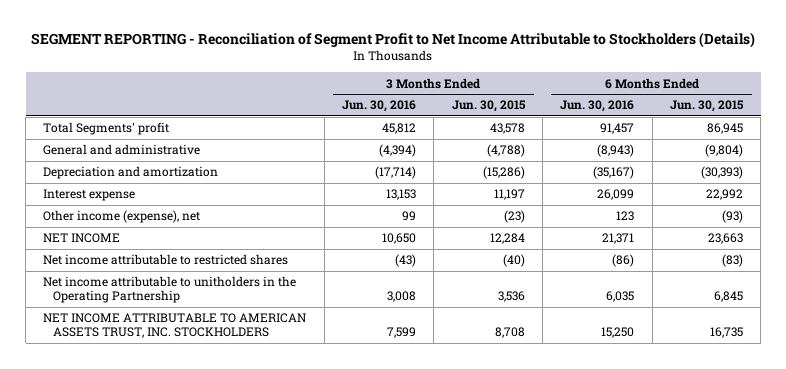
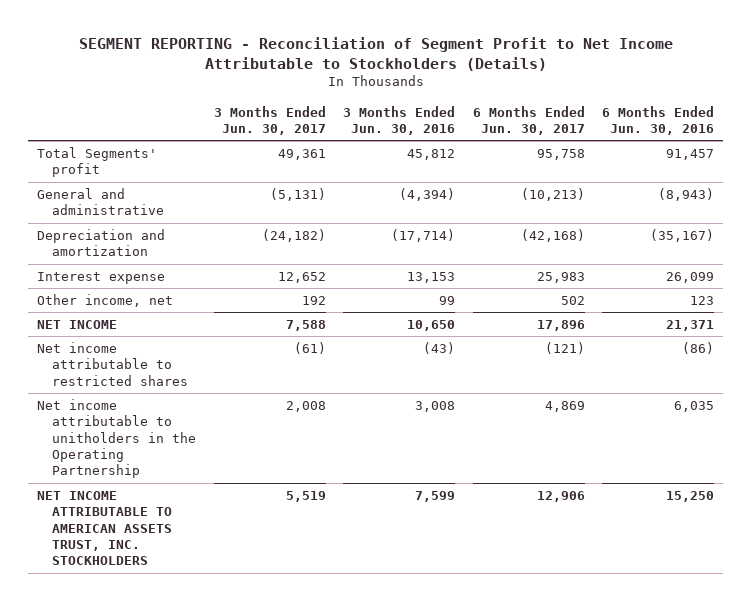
- | 3 Months Ended Jun. 30, 2016 | 3 Months Ended Jun. 30, 2015 | 6 Months Ended Jun. 30, 2016 | 6 Months Ended Jun. 30, 2015
+ | 3 Months Ended Jun. 30, 2017 | 3 Months Ended Jun. 30, 2016 | 6 Months Ended Jun. 30, 2017 | 6 Months Ended Jun. 30, 2016
- Other income (expense), net | 99 | (23) | 123 | (93)
+ Other income, net | 192 | 99 | 502 | 123

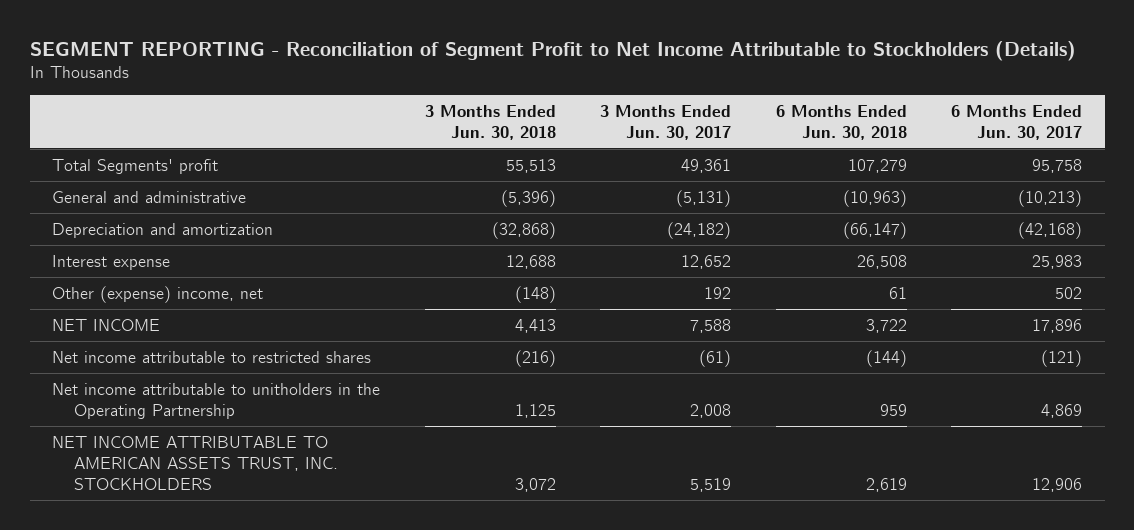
- | 3 Months Ended Jun. 30, 2017 | 3 Months Ended Jun. 30, 2016 | 6 Months Ended Jun. 30, 2017 | 6 Months Ended Jun. 30, 2016
+ | 3 Months Ended Jun. 30, 2018 | 3 Months Ended Jun. 30, 2017 | 6 Months Ended Jun. 30, 2018 | 6 Months Ended Jun. 30, 2017
- Other income, net | 192 | 99 | 502 | 123
+ Other (expense) income, net | (148) | 192 | 61 | 502

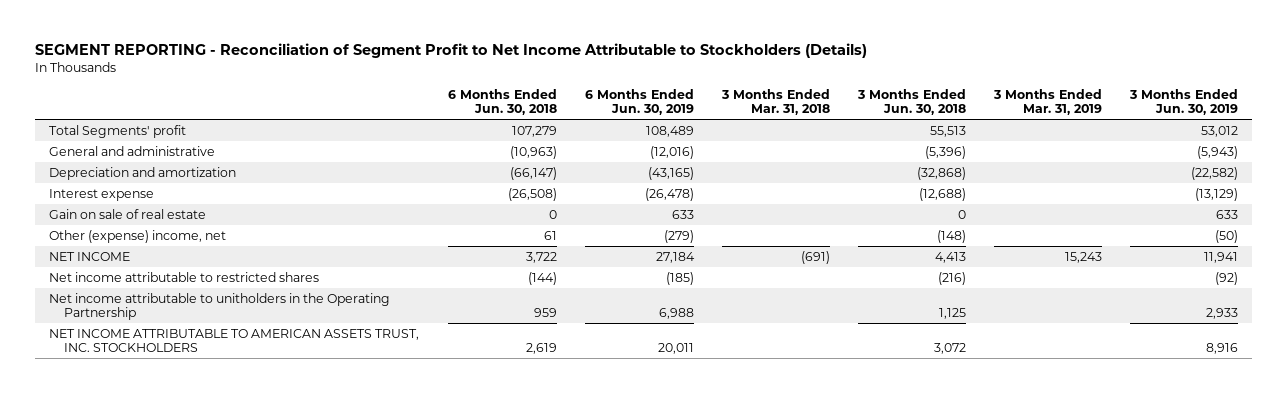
- | 3 Months Ended Jun. 30, 2018 | 3 Months Ended Jun. 30, 2017 | 6 Months Ended Jun. 30, 2018 | 6 Months Ended Jun. 30, 2017
+ | 6 Months Ended Jun. 30, 2018 | 6 Months Ended Jun. 30, 2019 | 3 Months Ended Mar. 31, 2018 | 3 Months Ended Jun. 30, 2018 | 3 Months Ended Mar. 31, 2019 | 3 Months Ended Jun. 30, 2019
- Interest expense | 12,688 | 12,652 | 26,508 | 25,983
+ Interest expense | (26,508) | (26,478) | | (12,688) | | (13,129)
+ Gain on sale of real estate | 0 | 633 | | 0 | | 633

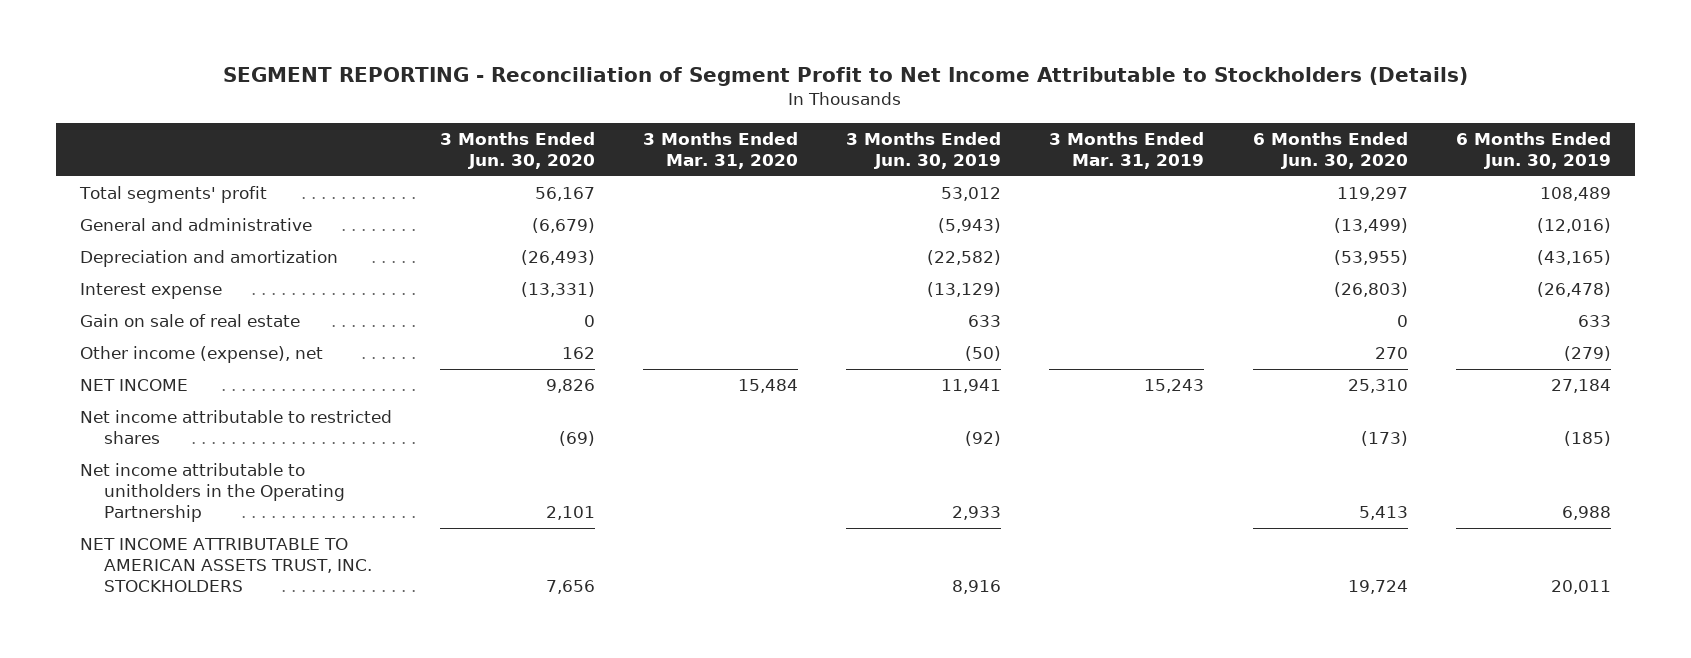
- | 6 Months Ended Jun. 30, 2018 | 6 Months Ended Jun. 30, 2019 | 3 Months Ended Mar. 31, 2018 | 3 Months Ended Jun. 30, 2018 | 3 Months Ended Mar. 31, 2019 | 3 Months Ended Jun. 30, 2019
+ | 3 Months Ended Jun. 30, 2020 | 3 Months Ended Mar. 31, 2020 | 3 Months Ended Jun. 30, 2019 | 3 Months Ended Mar. 31, 2019 | 6 Months Ended Jun. 30, 2020 | 6 Months Ended Jun. 30, 2019
- Total Segments' profit | 107,279 | 108,489 | | 55,513 | | 53,012
+ Total segments' profit | 56,167 | | 53,012 | | 119,297 | 108,489
- Other (expense) income, net | 61 | (279) | | (148) | | (50)
+ Other income (expense), net | 162 | | (50) | | 270 | (279)

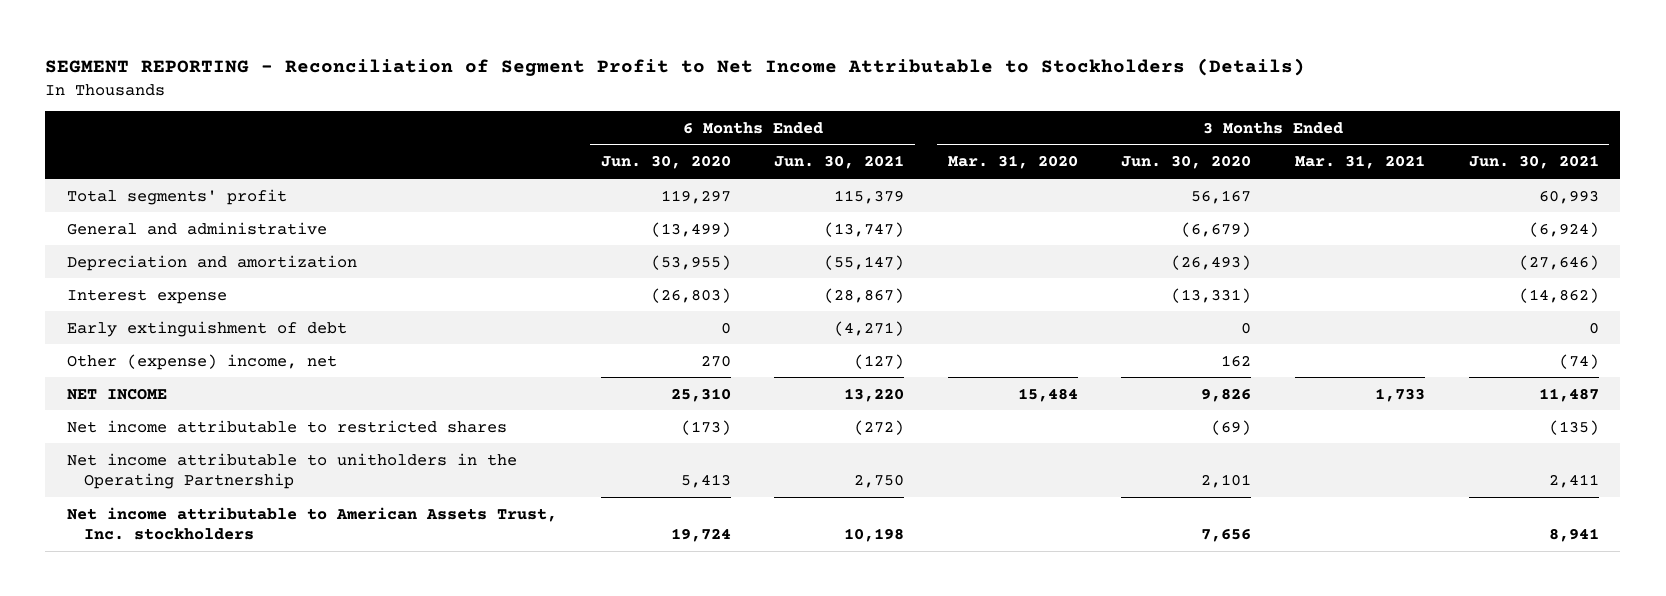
- | 3 Months Ended Jun. 30, 2020 | 3 Months Ended Mar. 31, 2020 | 3 Months Ended Jun. 30, 2019 | 3 Months Ended Mar. 31, 2019 | 6 Months Ended Jun. 30, 2020 | 6 Months Ended Jun. 30, 2019
+ | 6 Months Ended Jun. 30, 2020 | 6 Months Ended Jun. 30, 2021 | 3 Months Ended Mar. 31, 2020 | 3 Months Ended Jun. 30, 2020 | 3 Months Ended Mar. 31, 2021 | 3 Months Ended Jun. 30, 2021
- Gain on sale of real estate | 0 | | 633 | | 0 | 633
- Other income (expense), net | 162 | | (50) | | 270 | (279)
+ Early extinguishment of debt | 0 | (4,271) | | 0 | | 0
+ Other (expense) income, net | 270 | (127) | | 162 | | (74)
- NET INCOME ATTRIBUTABLE TO AMERICAN ASSETS TRUST, INC. STOCKHOLDERS | 7,656 | | 8,916 | | 19,724 | 20,011
+ Net income attributable to American Assets Trust, Inc. stockholders | 19,724 | 10,198 | | 7,656 | | 8,941

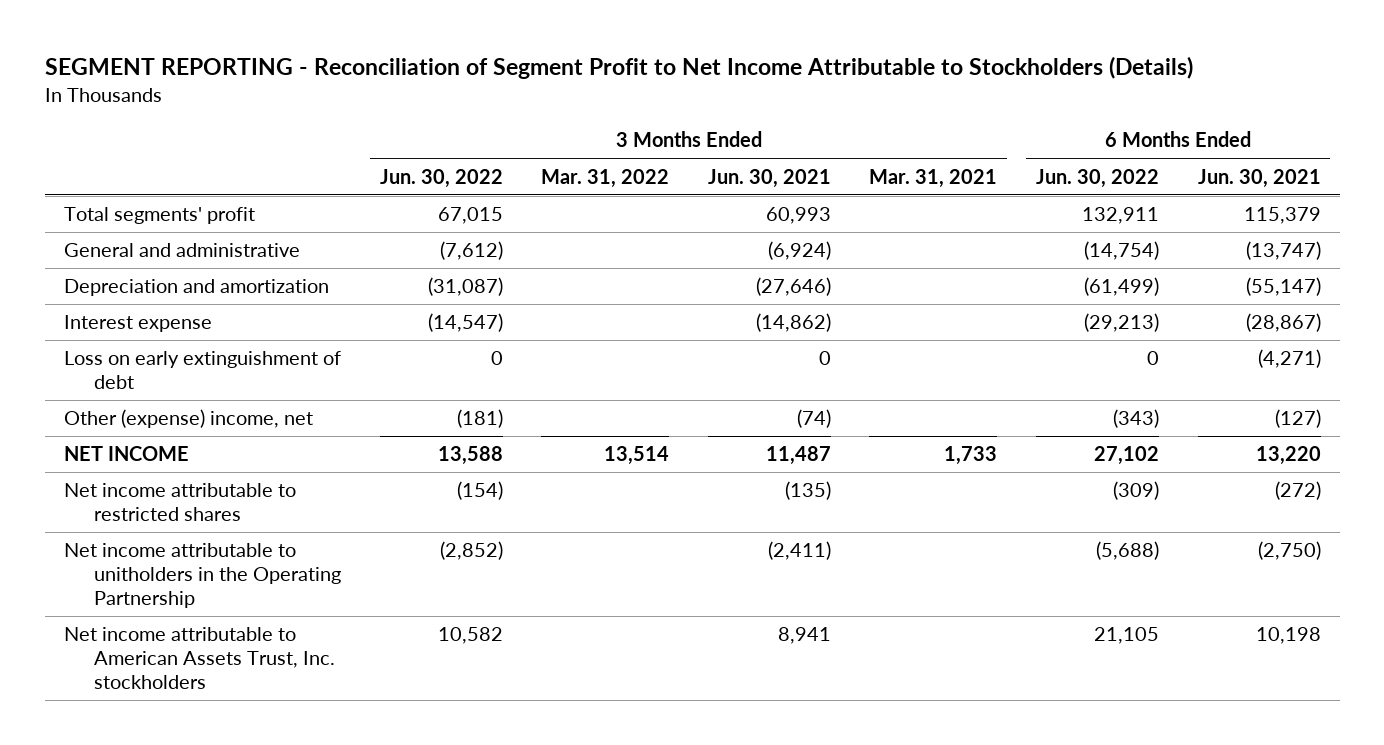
- | 6 Months Ended Jun. 30, 2020 | 6 Months Ended Jun. 30, 2021 | 3 Months Ended Mar. 31, 2020 | 3 Months Ended Jun. 30, 2020 | 3 Months Ended Mar. 31, 2021 | 3 Months Ended Jun. 30, 2021
+ | 3 Months Ended Jun. 30, 2022 | 3 Months Ended Mar. 31, 2022 | 3 Months Ended Jun. 30, 2021 | 3 Months Ended Mar. 31, 2021 | 6 Months Ended Jun. 30, 2022 | 6 Months Ended Jun. 30, 2021
- Early extinguishment of debt | 0 | (4,271) | | 0 | | 0
+ Loss on early extinguishment of debt | 0 | | 0 | | 0 | (4,271)
- Net income attributable to unitholders in the Operating Partnership | 5,413 | 2,750 | | 2,101 | | 2,411
+ Net income attributable to unitholders in the Operating Partnership | (2,852) | | (2,411) | | (5,688) | (2,750)

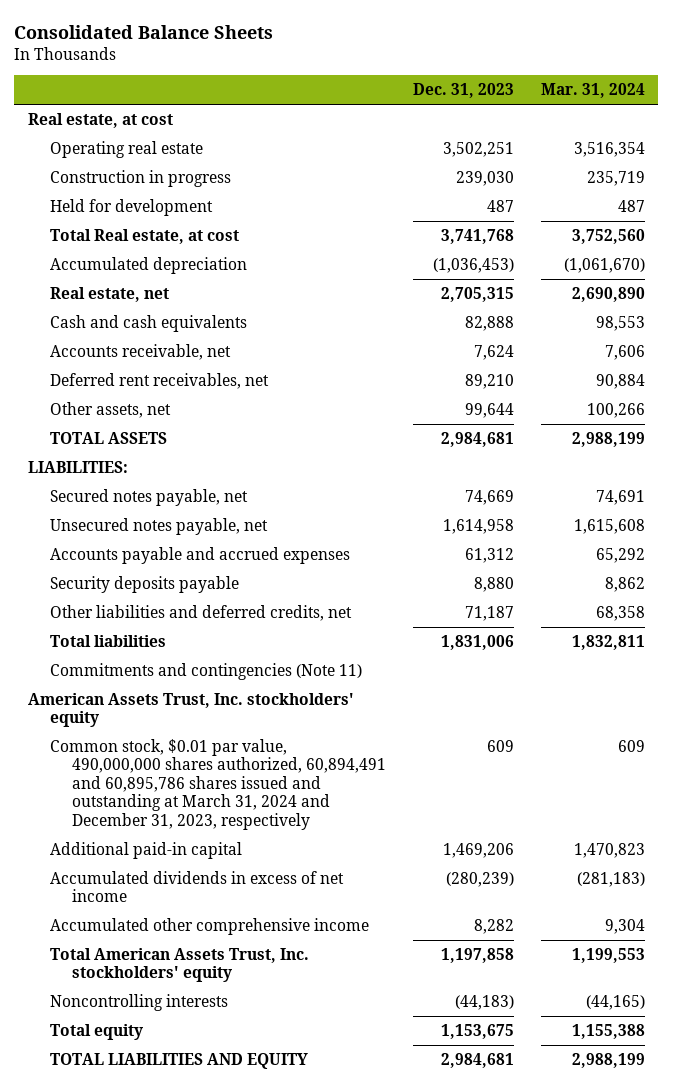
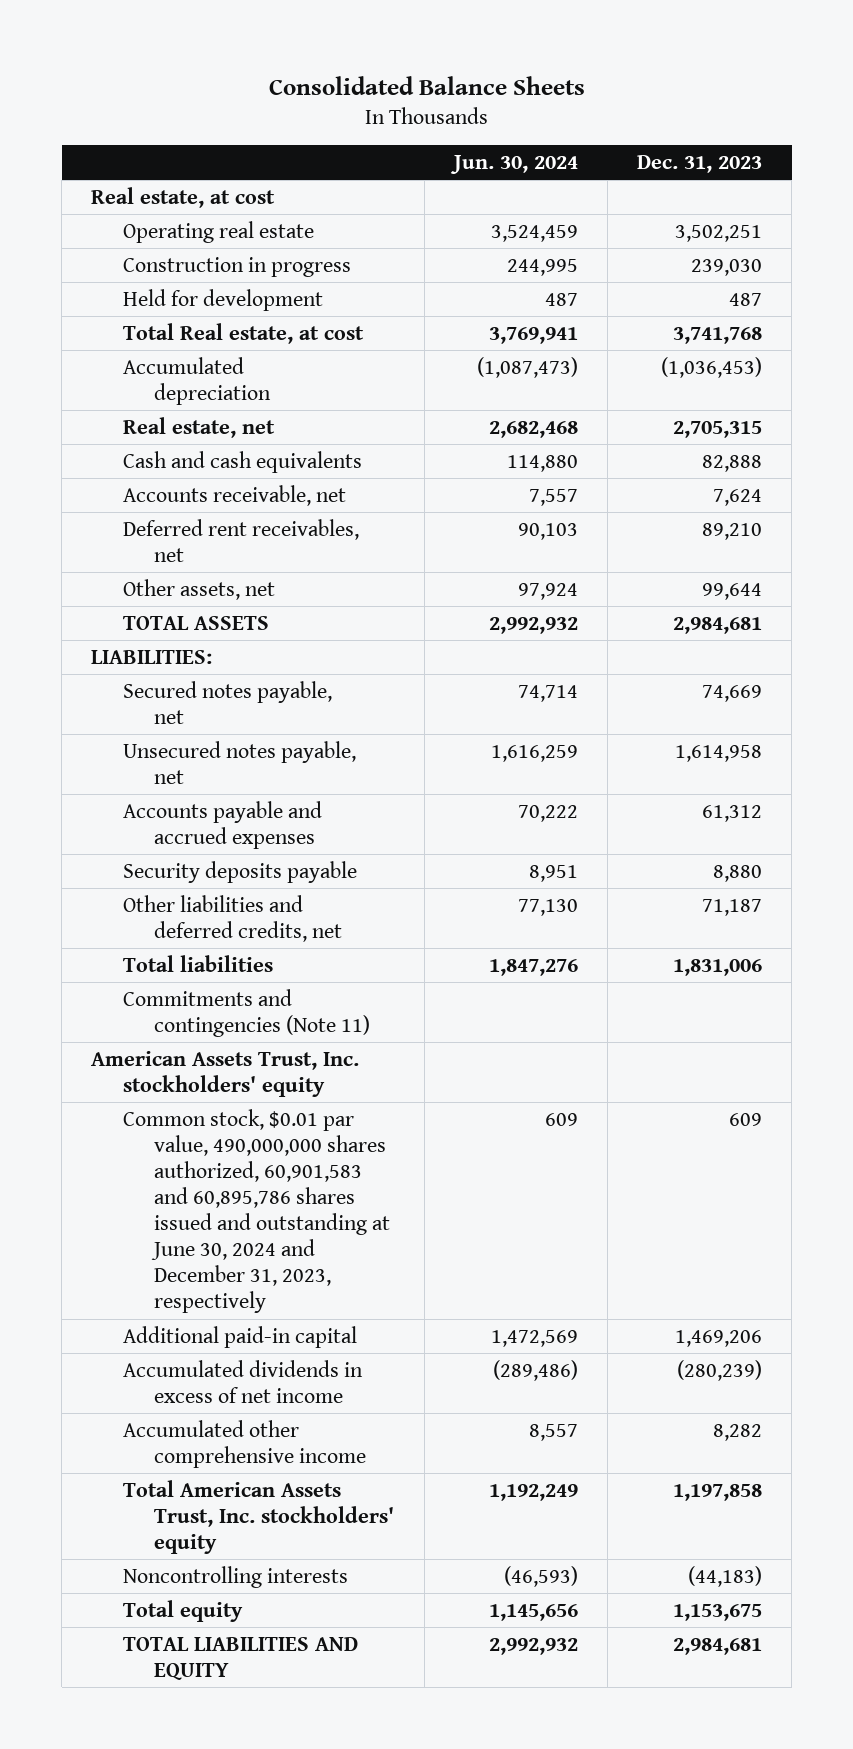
- | Dec. 31, 2023 | Mar. 31, 2024
+ | Jun. 30, 2024 | Dec. 31, 2023
- Common stock, $0.01 par value, 490,000,000 shares authorized, 60,894,491 and 60,895,786 shares issued and outstanding at March 31, 2024 and December 31, 2023, respectively | 609 | 609
+ Common stock, $0.01 par value, 490,000,000 shares authorized, 60,901,583 and 60,895,786 shares issued and outstanding at June 30, 2024 and December 31, 2023, respectively | 609 | 609

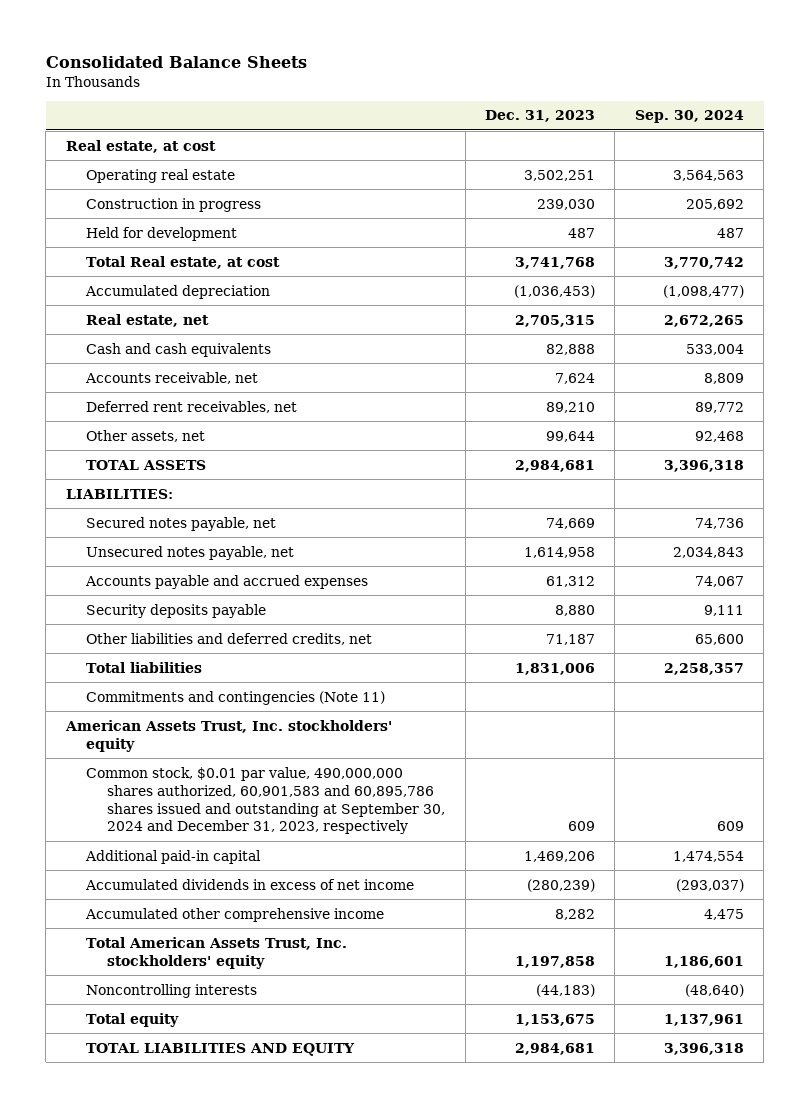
- | Jun. 30, 2024 | Dec. 31, 2023
+ | Dec. 31, 2023 | Sep. 30, 2024
- Common stock, $0.01 par value, 490,000,000 shares authorized, 60,901,583 and 60,895,786 shares issued and outstanding at June 30, 2024 and December 31, 2023, respectively | 609 | 609
+ Common stock, $0.01 par value, 490,000,000 shares authorized, 60,901,583 and 60,895,786 shares issued and outstanding at September 30, 2024 and December 31, 2023, respectively | 609 | 609

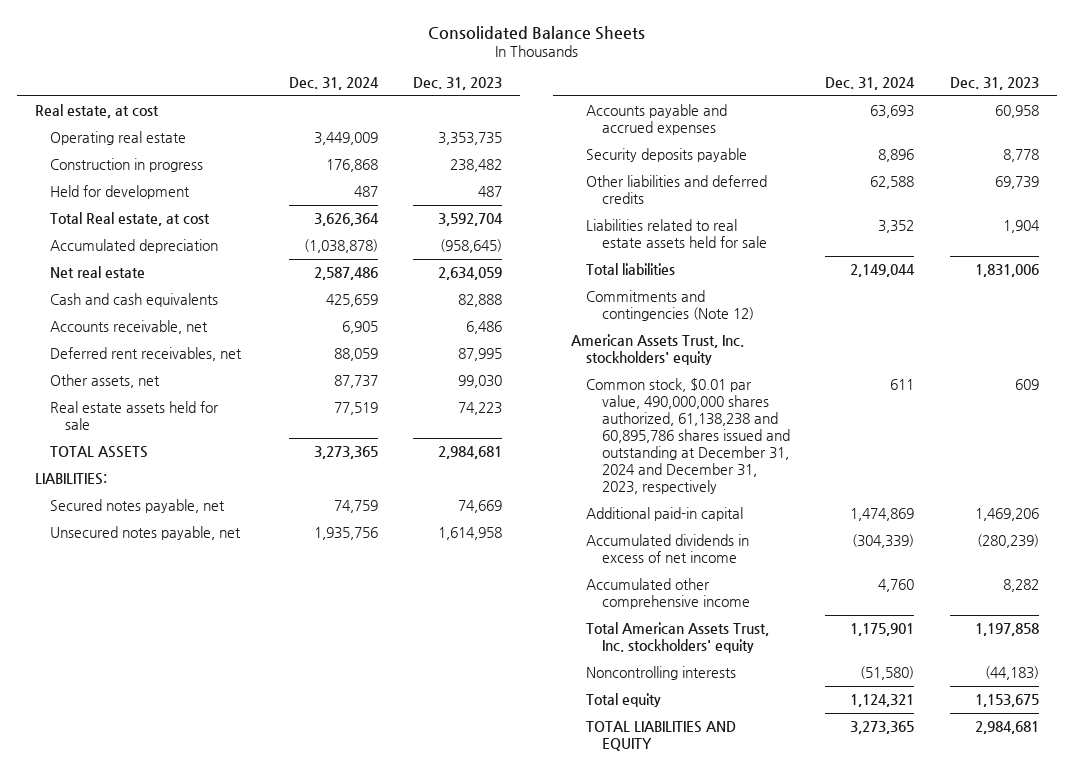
- | Dec. 31, 2023 | Sep. 30, 2024
+ | Dec. 31, 2024 | Dec. 31, 2023
- Operating real estate | 3,502,251 | 3,564,563
- Construction in progress | 239,030 | 205,692
+ Operating real estate | 3,449,009 | 3,353,735
+ Construction in progress | 176,868 | 238,482
- Total Real estate, at cost | 3,741,768 | 3,770,742
- Accumulated depreciation | (1,036,453) | (1,098,477)
- Real estate, net | 2,705,315 | 2,672,265
+ Total Real estate, at cost | 3,626,364 | 3,592,704
+ Accumulated depreciation | (1,038,878) | (958,645)
+ Net real estate | 2,587,486 | 2,634,059
- Accounts receivable, net | 7,624 | 8,809
- Deferred rent receivables, net | 89,210 | 89,772
- Other assets, net | 99,644 | 92,468
+ Accounts receivable, net | 6,905 | 6,486
+ Deferred rent receivables, net | 88,059 | 87,995
+ Other assets, net | 87,737 | 99,030
+ Real estate assets held for sale | 77,519 | 74,223
- Accounts payable and accrued expenses | 61,312 | 74,067
- Security deposits payable | 8,880 | 9,111
- Other liabilities and deferred credits, net | 71,187 | 65,600
+ Accounts payable and accrued expenses | 63,693 | 60,958
+ Security deposits payable | 8,896 | 8,778
+ Other liabilities and deferred credits | 62,588 | 69,739
+ Liabilities related to real estate assets held for sale | 3,352 | 1,904
- Commitments and contingencies (Note 11)
+ Commitments and contingencies (Note 12)
- Common stock, $0.01 par value, 490,000,000 shares authorized, 60,901,583 and 60,895,786 shares issued and outstanding at September 30, 2024 and December 31, 2023, respectively | 609 | 609
+ Common stock, $0.01 par value, 490,000,000 shares authorized, 61,138,238 and 60,895,786 shares issued and outstanding at December 31, 2024 and December 31, 2023, respectively | 611 | 609

